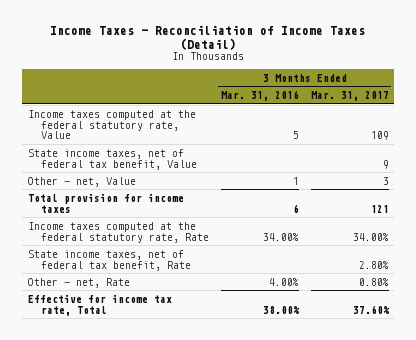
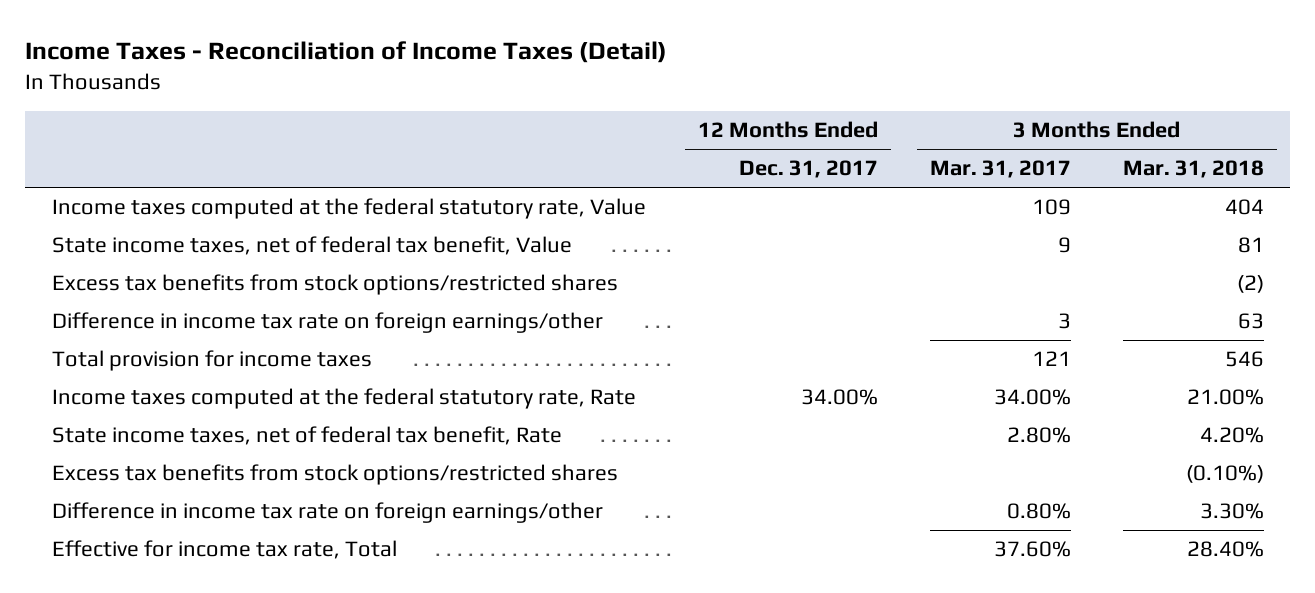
- | 3 Months Ended Mar. 31, 2016 | 3 Months Ended Mar. 31, 2017
+ | 12 Months Ended Dec. 31, 2017 | 3 Months Ended Mar. 31, 2017 | 3 Months Ended Mar. 31, 2018
- Other - net, Value | 1 | 3
+ Excess tax benefits from stock options/restricted shares | | | (2)
+ Difference in income tax rate on foreign earnings/other | | 3 | 63
- Other - net, Rate | 4.00% | 0.80%
+ Excess tax benefits from stock options/restricted shares | | | (0.10%)
+ Difference in income tax rate on foreign earnings/other | | 0.80% | 3.30%

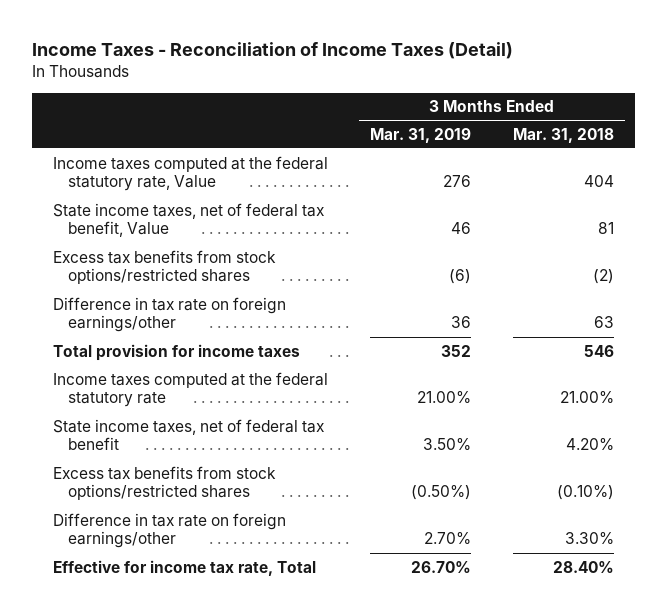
- | 12 Months Ended Dec. 31, 2017 | 3 Months Ended Mar. 31, 2017 | 3 Months Ended Mar. 31, 2018
+ | 3 Months Ended Mar. 31, 2019 | 3 Months Ended Mar. 31, 2018
- Difference in income tax rate on foreign earnings/other | | 3 | 63
+ Difference in tax rate on foreign earnings/other | 36 | 63
- Income taxes computed at the federal statutory rate, Rate | 34.00% | 34.00% | 21.00%
- State income taxes, net of federal tax benefit, Rate | | 2.80% | 4.20%
+ Income taxes computed at the federal statutory rate | 21.00% | 21.00%
+ State income taxes, net of federal tax benefit | 3.50% | 4.20%
- Difference in income tax rate on foreign earnings/other | | 0.80% | 3.30%
+ Difference in tax rate on foreign earnings/other | 2.70% | 3.30%

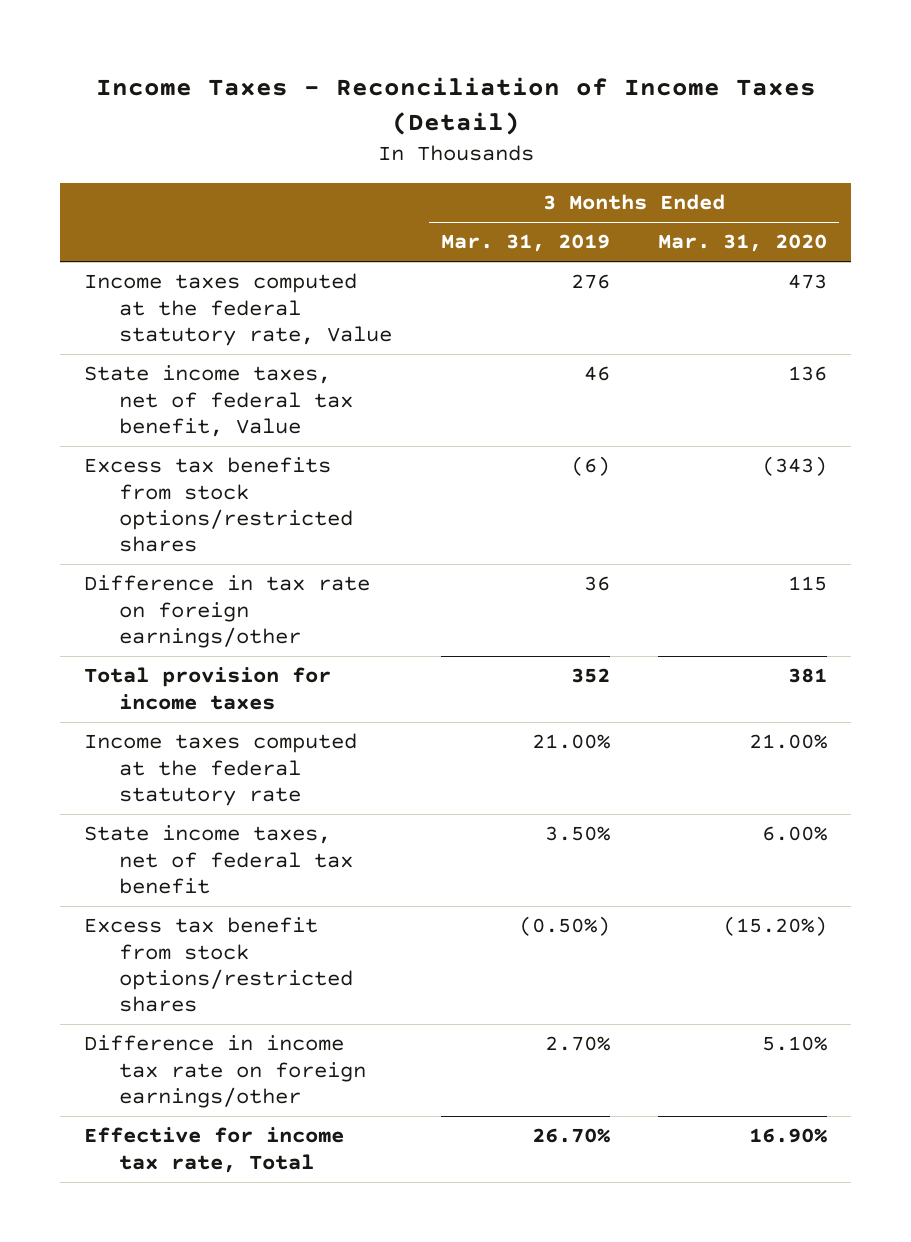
- | 3 Months Ended Mar. 31, 2019 | 3 Months Ended Mar. 31, 2018
+ | 3 Months Ended Mar. 31, 2019 | 3 Months Ended Mar. 31, 2020
- Excess tax benefits from stock options/restricted shares | (0.50%) | (0.10%)
- Difference in tax rate on foreign earnings/other | 2.70% | 3.30%
+ Excess tax benefit from stock options/restricted shares | (0.50%) | (15.20%)
+ Difference in income tax rate on foreign earnings/other | 2.70% | 5.10%

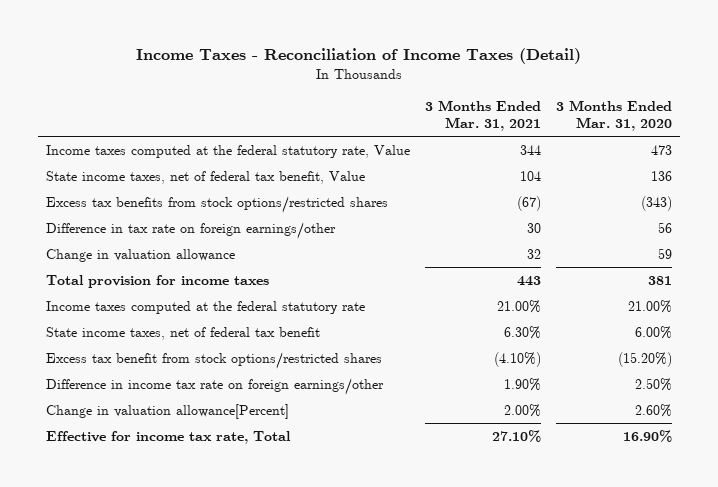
- | 3 Months Ended Mar. 31, 2019 | 3 Months Ended Mar. 31, 2020
+ | 3 Months Ended Mar. 31, 2021 | 3 Months Ended Mar. 31, 2020
- Difference in tax rate on foreign earnings/other | 36 | 115
+ Difference in tax rate on foreign earnings/other | 30 | 56
+ Change in valuation allowance | 32 | 59
- Difference in income tax rate on foreign earnings/other | 2.70% | 5.10%
+ Difference in income tax rate on foreign earnings/other | 1.90% | 2.50%
+ Change in valuation allowance[Percent] | 2.00% | 2.60%

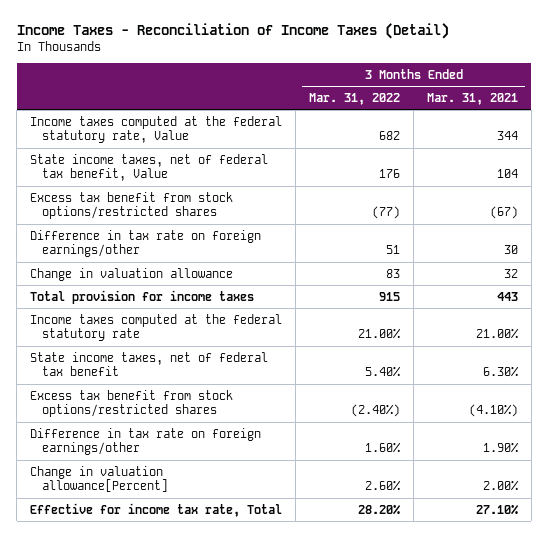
- | 3 Months Ended Mar. 31, 2021 | 3 Months Ended Mar. 31, 2020
+ | 3 Months Ended Mar. 31, 2022 | 3 Months Ended Mar. 31, 2021
- Excess tax benefits from stock options/restricted shares | (67) | (343)
+ Excess tax benefit from stock options/restricted shares | (77) | (67)
- Difference in income tax rate on foreign earnings/other | 1.90% | 2.50%
+ Difference in tax rate on foreign earnings/other | 1.60% | 1.90%

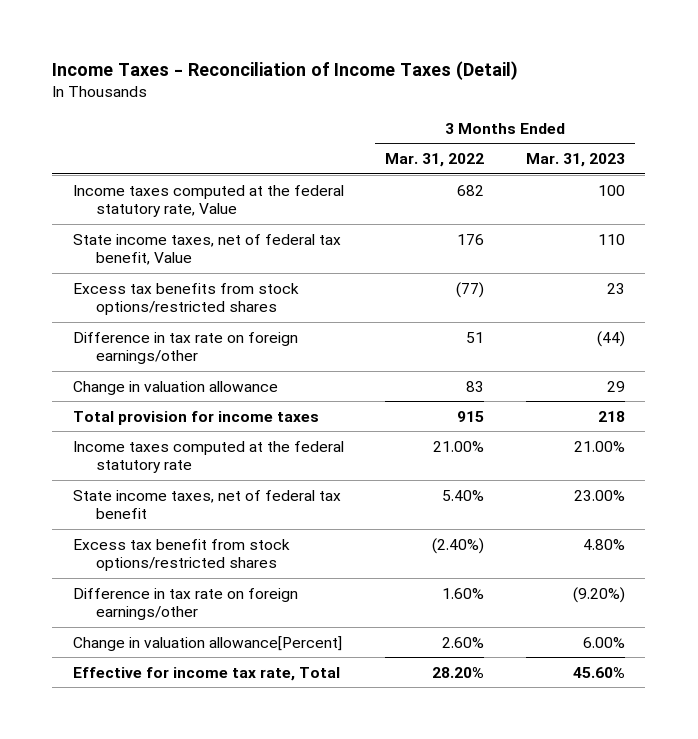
- | 3 Months Ended Mar. 31, 2022 | 3 Months Ended Mar. 31, 2021
+ | 3 Months Ended Mar. 31, 2022 | 3 Months Ended Mar. 31, 2023
- Excess tax benefit from stock options/restricted shares | (77) | (67)
+ Excess tax benefits from stock options/restricted shares | (77) | 23

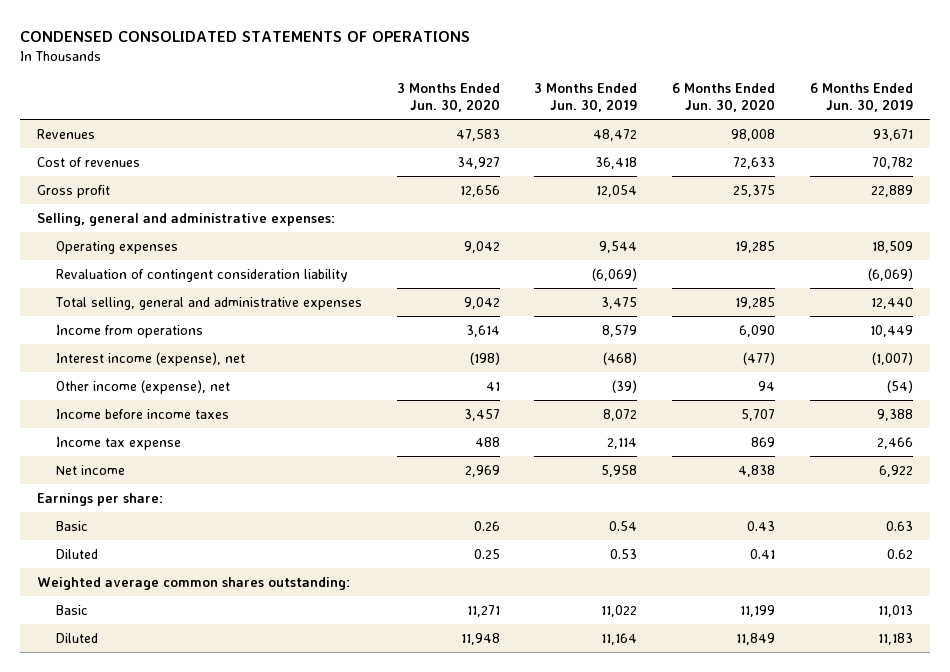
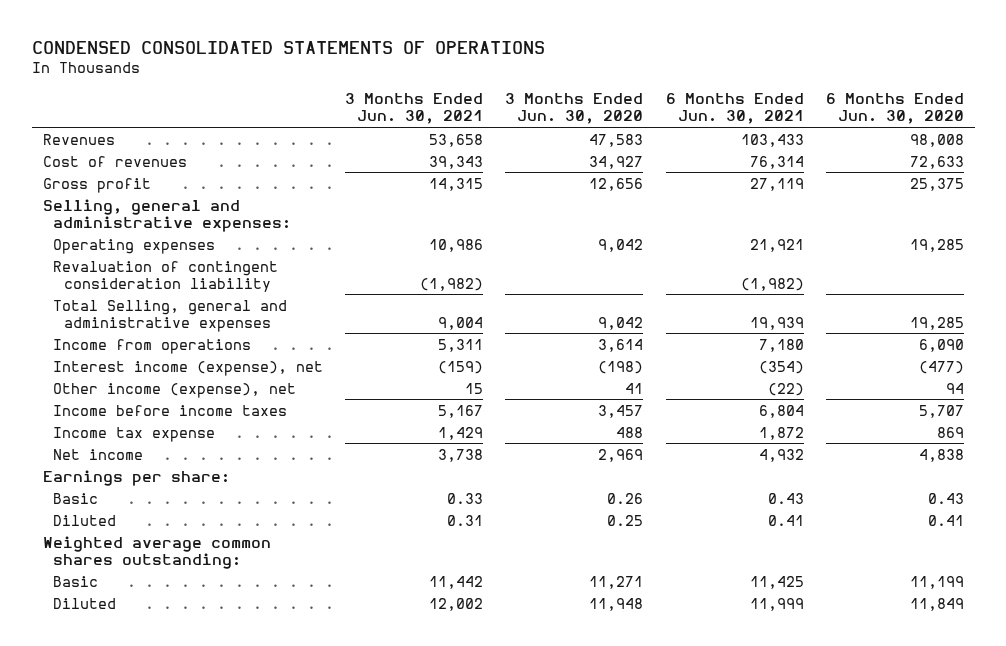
- | 3 Months Ended Jun. 30, 2020 | 3 Months Ended Jun. 30, 2019 | 6 Months Ended Jun. 30, 2020 | 6 Months Ended Jun. 30, 2019
+ | 3 Months Ended Jun. 30, 2021 | 3 Months Ended Jun. 30, 2020 | 6 Months Ended Jun. 30, 2021 | 6 Months Ended Jun. 30, 2020
- Total selling, general and administrative expenses | 9,042 | 3,475 | 19,285 | 12,440
+ Total Selling, general and administrative expenses | 9,004 | 9,042 | 19,939 | 19,285

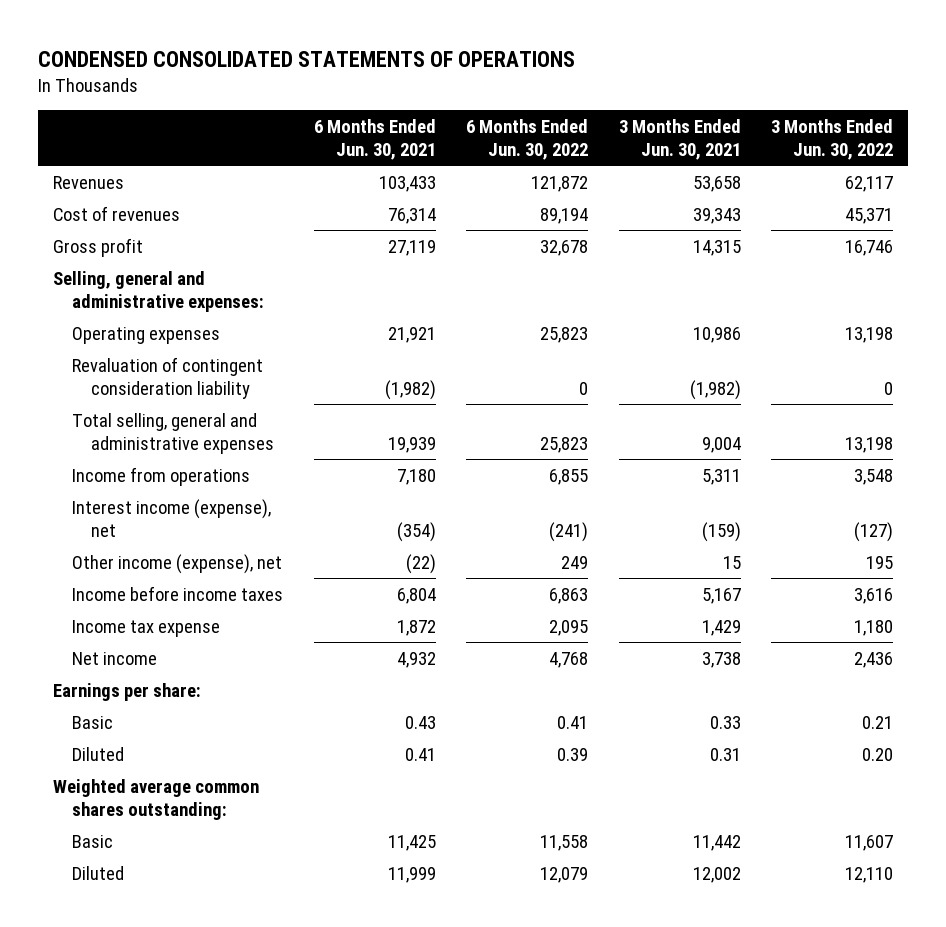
- | 3 Months Ended Jun. 30, 2021 | 3 Months Ended Jun. 30, 2020 | 6 Months Ended Jun. 30, 2021 | 6 Months Ended Jun. 30, 2020
+ | 6 Months Ended Jun. 30, 2021 | 6 Months Ended Jun. 30, 2022 | 3 Months Ended Jun. 30, 2021 | 3 Months Ended Jun. 30, 2022
- Total Selling, general and administrative expenses | 9,004 | 9,042 | 19,939 | 19,285
+ Total selling, general and administrative expenses | 19,939 | 25,823 | 9,004 | 13,198

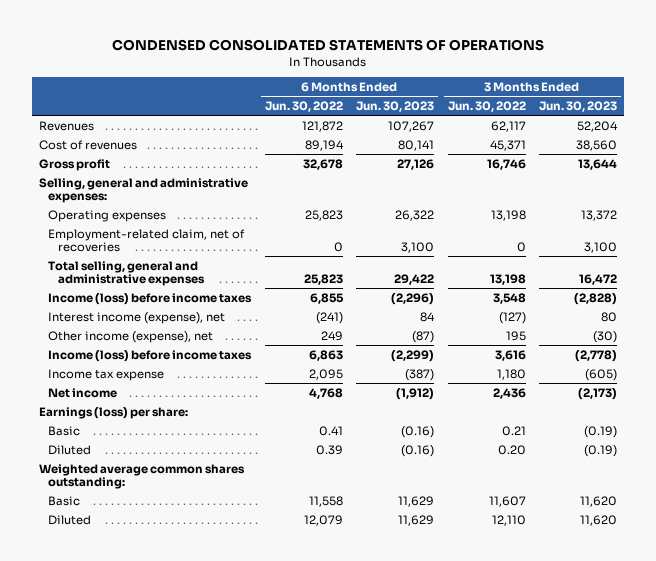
- | 6 Months Ended Jun. 30, 2021 | 6 Months Ended Jun. 30, 2022 | 3 Months Ended Jun. 30, 2021 | 3 Months Ended Jun. 30, 2022
+ | 6 Months Ended Jun. 30, 2022 | 6 Months Ended Jun. 30, 2023 | 3 Months Ended Jun. 30, 2022 | 3 Months Ended Jun. 30, 2023
- Revaluation of contingent consideration liability | (1,982) | 0 | (1,982) | 0
+ Employment-related claim, net of recoveries | 0 | 3,100 | 0 | 3,100
- Income from operations | 7,180 | 6,855 | 5,311 | 3,548
+ Income (loss) before income taxes | 6,855 | (2,296) | 3,548 | (2,828)
- Income before income taxes | 6,804 | 6,863 | 5,167 | 3,616
+ Income (loss) before income taxes | 6,863 | (2,299) | 3,616 | (2,778)
- Earnings per share:
+ Earnings (loss) per share:

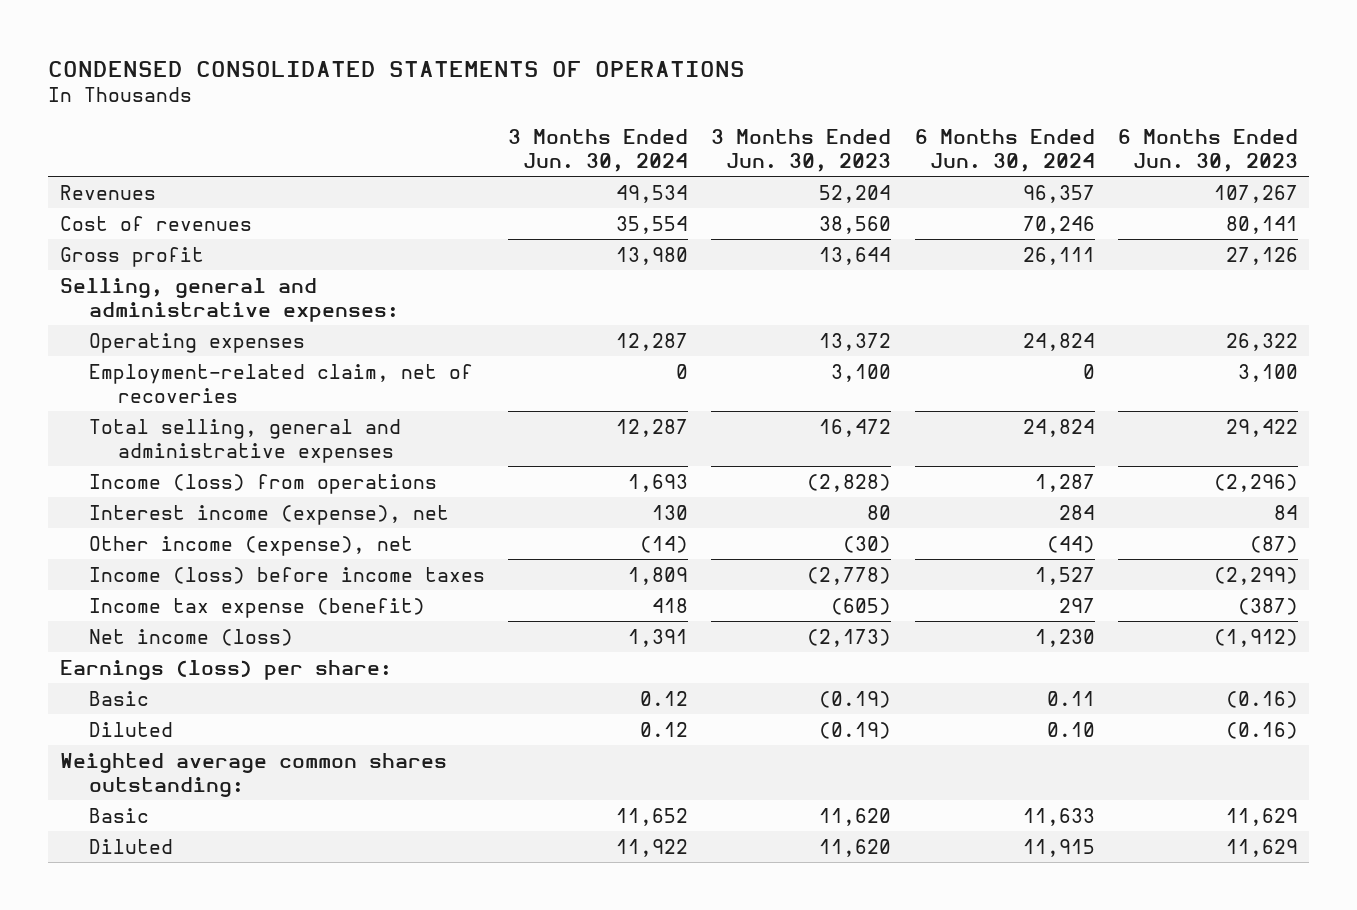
- | 6 Months Ended Jun. 30, 2022 | 6 Months Ended Jun. 30, 2023 | 3 Months Ended Jun. 30, 2022 | 3 Months Ended Jun. 30, 2023
+ | 3 Months Ended Jun. 30, 2024 | 3 Months Ended Jun. 30, 2023 | 6 Months Ended Jun. 30, 2024 | 6 Months Ended Jun. 30, 2023
- Income (loss) before income taxes | 6,855 | (2,296) | 3,548 | (2,828)
+ Income (loss) from operations | 1,693 | (2,828) | 1,287 | (2,296)
- Income tax expense | 2,095 | (387) | 1,180 | (605)
- Net income | 4,768 | (1,912) | 2,436 | (2,173)
+ Income tax expense (benefit) | 418 | (605) | 297 | (387)
+ Net income (loss) | 1,391 | (2,173) | 1,230 | (1,912)

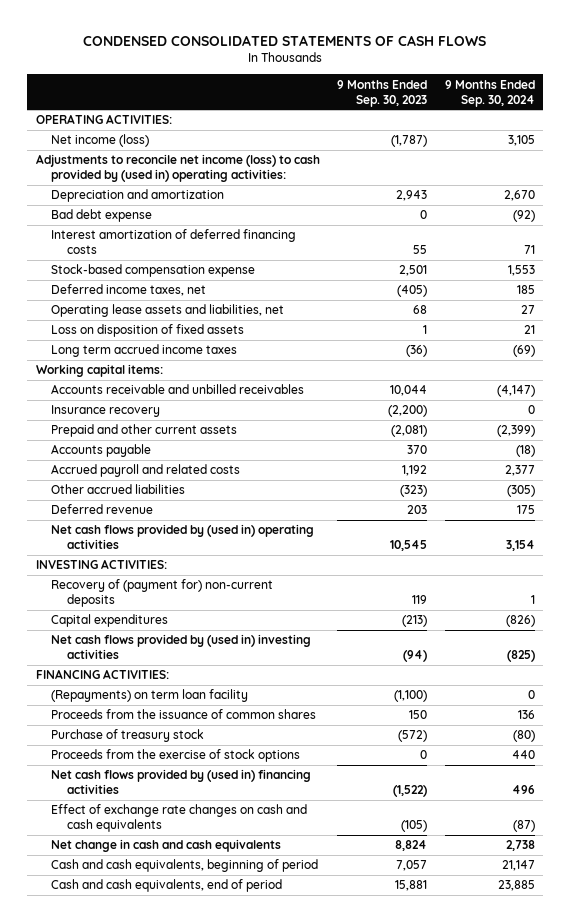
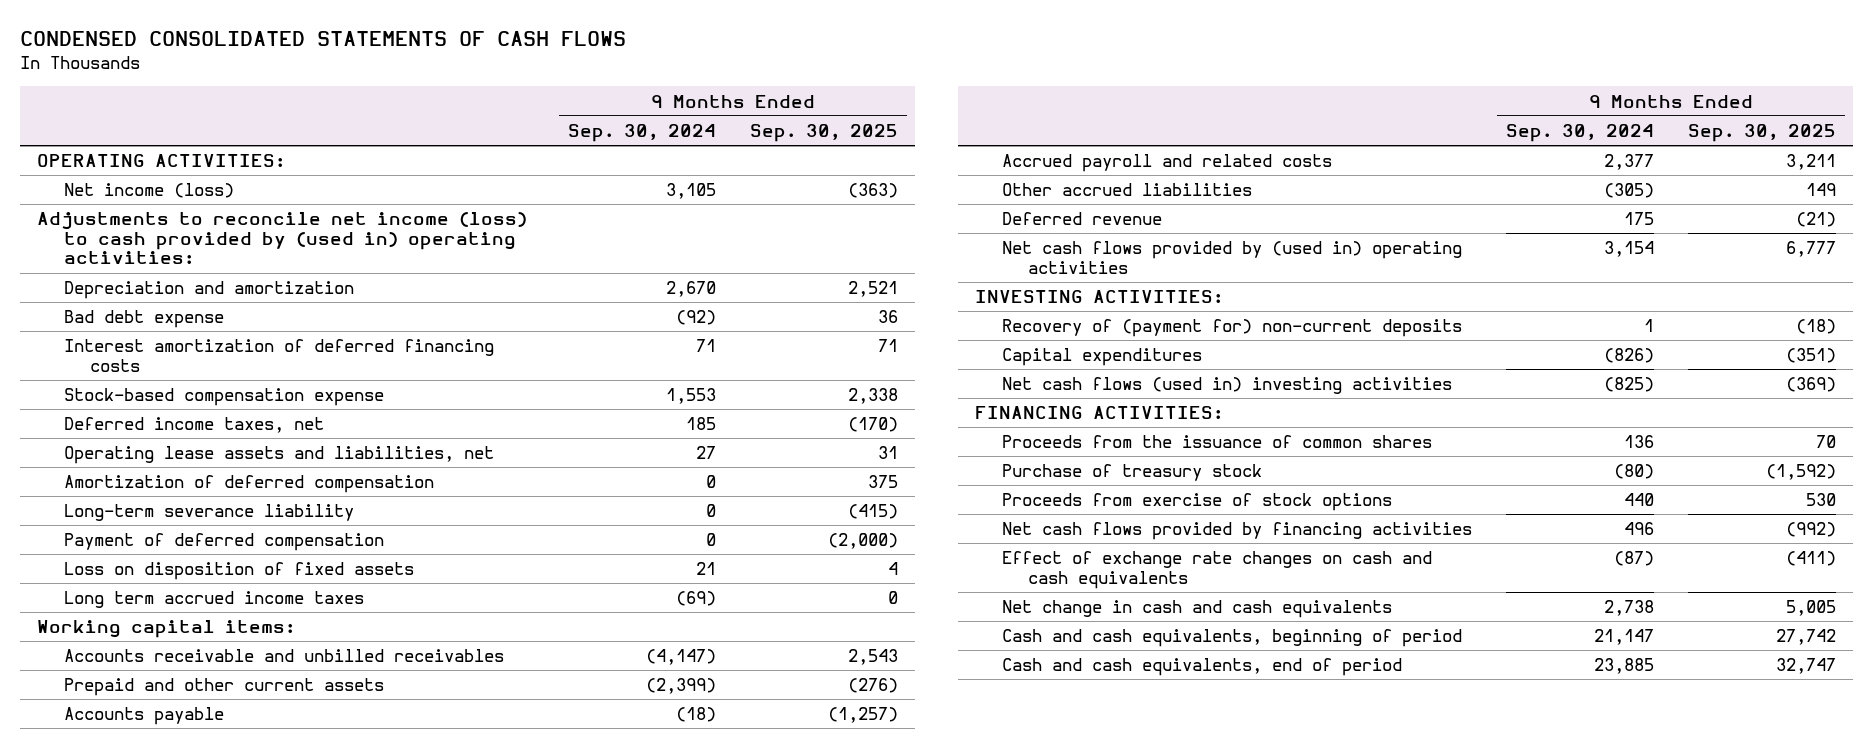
- | 9 Months Ended Sep. 30, 2023 | 9 Months Ended Sep. 30, 2024
+ | 9 Months Ended Sep. 30, 2024 | 9 Months Ended Sep. 30, 2025
+ Amortization of deferred compensation | 0 | 375
+ Long-term severance liability | 0 | (415)
+ Payment of deferred compensation | 0 | (2,000)
- Insurance recovery | (2,200) | 0
- Net cash flows provided by (used in) investing activities | (94) | (825)
+ Net cash flows (used in) investing activities | (825) | (369)
- (Repayments) on term loan facility | (1,100) | 0
- Proceeds from the exercise of stock options | 0 | 440
- Net cash flows provided by (used in) financing activities | (1,522) | 496
+ Proceeds from exercise of stock options | 440 | 530
+ Net cash flows provided by financing activities | 496 | (992)

